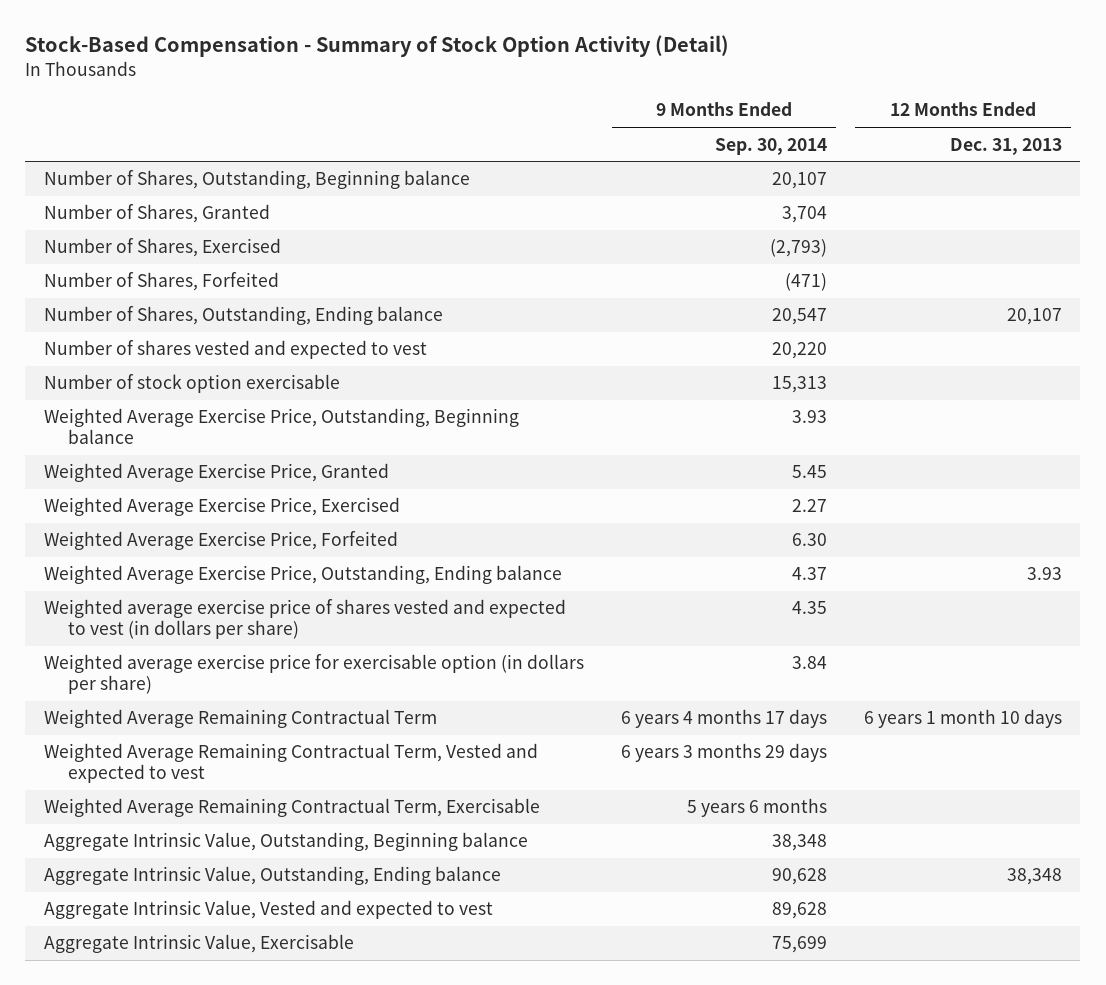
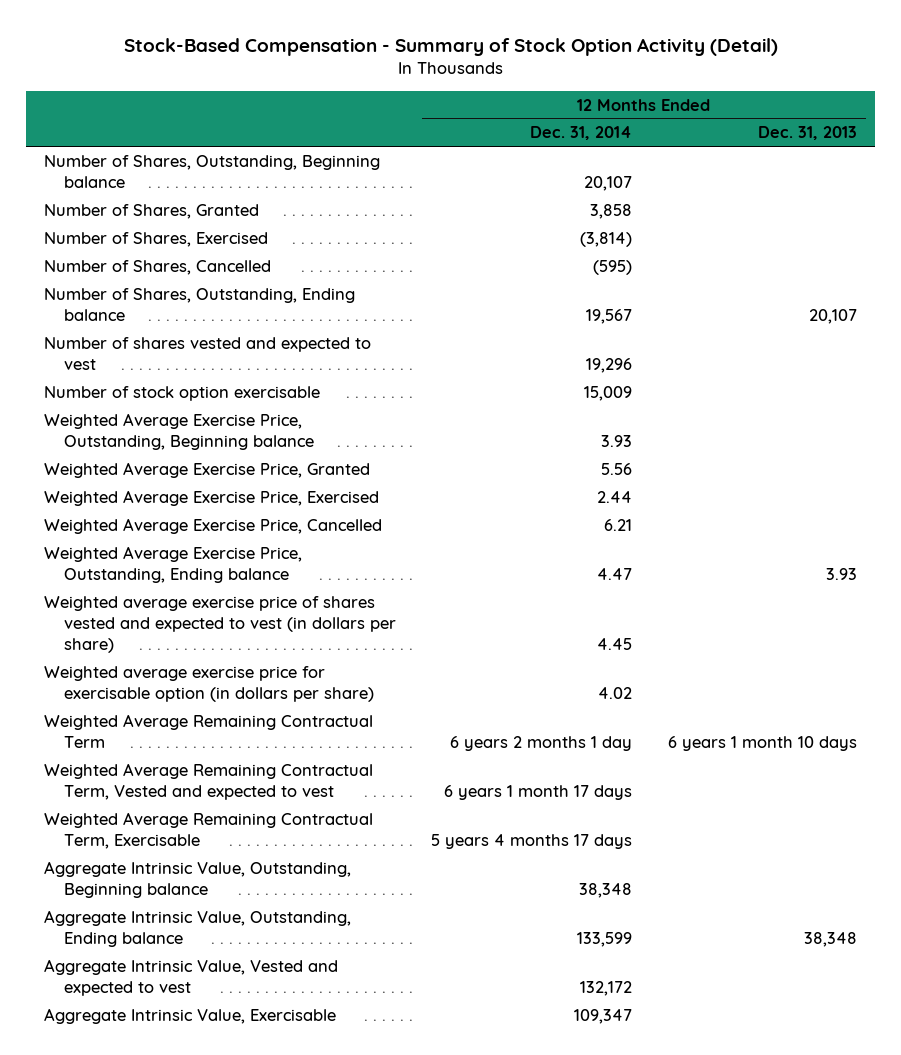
- | 9 Months Ended Sep. 30, 2014 | 12 Months Ended Dec. 31, 2013
+ | 12 Months Ended Dec. 31, 2014 | 12 Months Ended Dec. 31, 2013
- Number of Shares, Forfeited | (471) |
+ Number of Shares, Cancelled | (595) |
- Weighted Average Exercise Price, Forfeited | 6.30 |
+ Weighted Average Exercise Price, Cancelled | 6.21 |

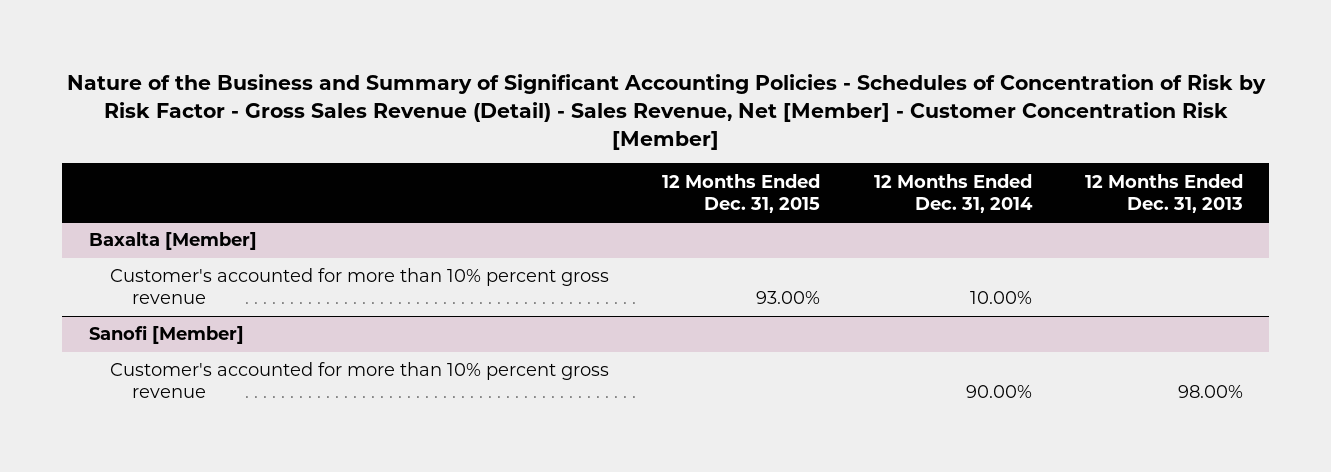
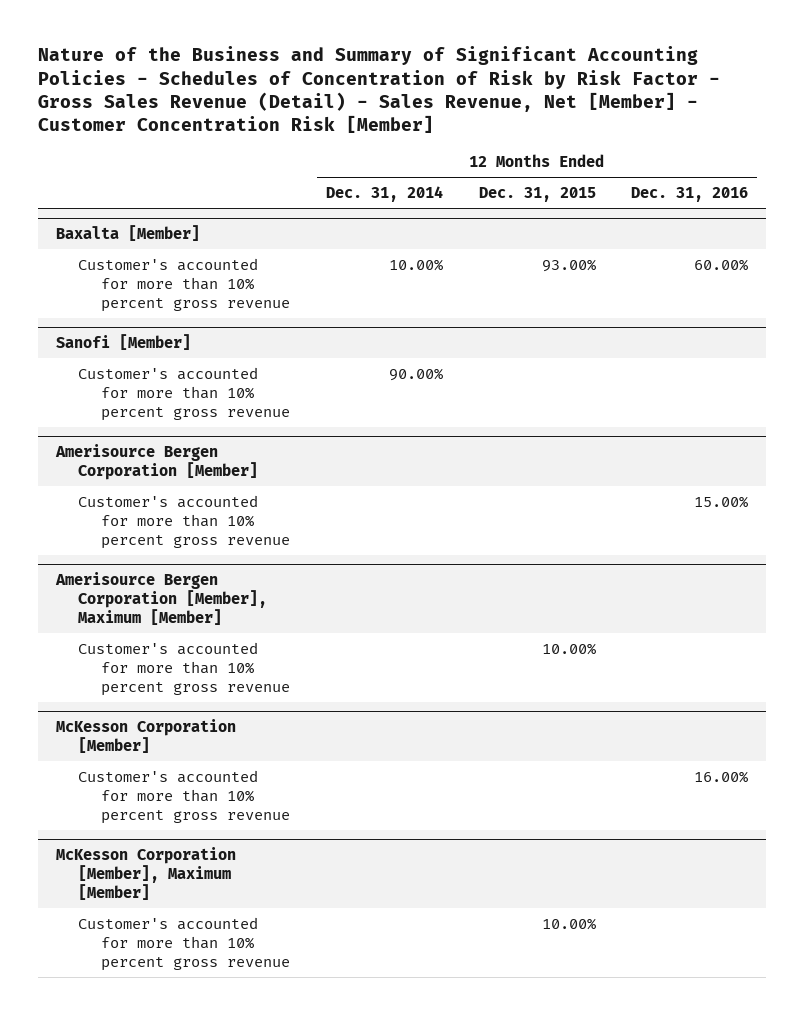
- | 12 Months Ended Dec. 31, 2015 | 12 Months Ended Dec. 31, 2014 | 12 Months Ended Dec. 31, 2013
+ | 12 Months Ended Dec. 31, 2014 | 12 Months Ended Dec. 31, 2015 | 12 Months Ended Dec. 31, 2016
+ Amerisource Bergen Corporation [Member]
+ Customer's accounted for more than 10% percent gross revenue | | | 15.00%
+ Amerisource Bergen Corporation [Member], Maximum [Member]
+ Customer's accounted for more than 10% percent gross revenue | | 10.00% |
+ McKesson Corporation [Member]
+ Customer's accounted for more than 10% percent gross revenue | | | 16.00%
+ McKesson Corporation [Member], Maximum [Member]
+ Customer's accounted for more than 10% percent gross revenue | | 10.00% |

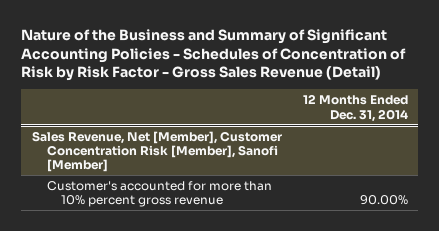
- Nature of the Business and Summary of Significant Accounting Policies - Schedules of Concentration of Risk by Risk Factor - Gross Sales Revenue (Detail) - Sales Revenue, Net [Member] - Customer Concentration Risk [Member]
+ Nature of the Business and Summary of Significant Accounting Policies - Schedules of Concentration of Risk by Risk Factor - Gross Sales Revenue (Detail)
- | 12 Months Ended Dec. 31, 2014 | 12 Months Ended Dec. 31, 2015 | 12 Months Ended Dec. 31, 2016
+ | 12 Months Ended Dec. 31, 2014
- Baxalta [Member]
- Customer's accounted for more than 10% percent gross revenue | 10.00% | 93.00% | 60.00%
- Sanofi [Member]
+ Sales Revenue, Net [Member], Customer Concentration Risk [Member], Sanofi [Member]
- Amerisource Bergen Corporation [Member]
- Customer's accounted for more than 10% percent gross revenue | | | 15.00%
- Amerisource Bergen Corporation [Member], Maximum [Member]
- Customer's accounted for more than 10% percent gross revenue | | 10.00% |
- McKesson Corporation [Member]
- Customer's accounted for more than 10% percent gross revenue | | | 16.00%
- McKesson Corporation [Member], Maximum [Member]
- Customer's accounted for more than 10% percent gross revenue | | 10.00% |

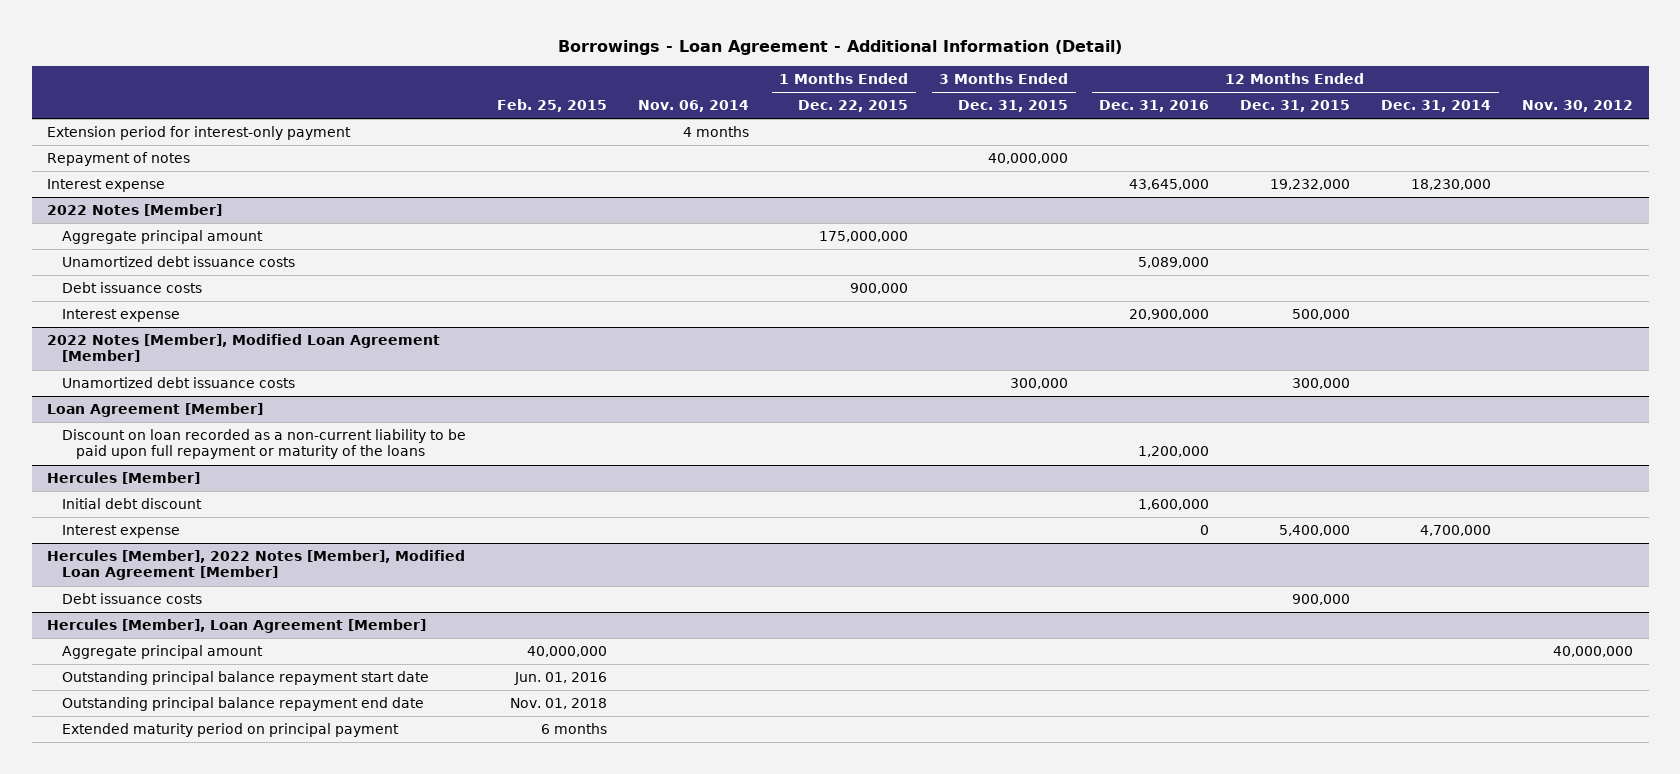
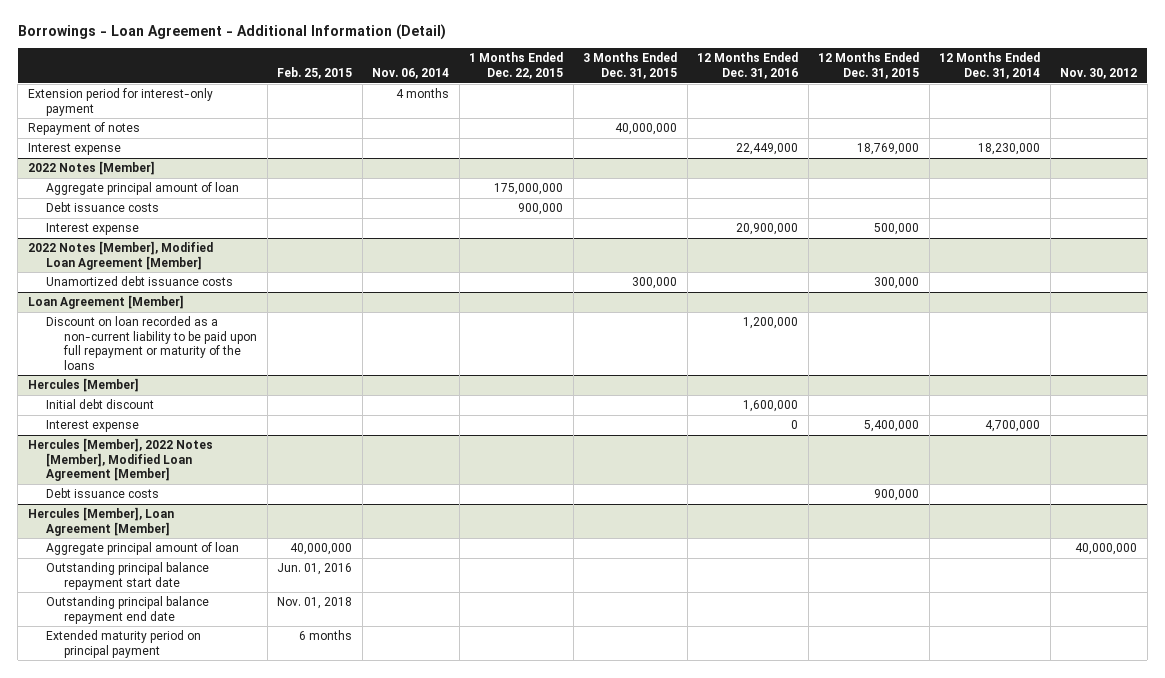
- Interest expense | | | | | 43,645,000 | 19,232,000 | 18,230,000 |
+ Interest expense | | | | | 22,449,000 | 18,769,000 | 18,230,000 |
@ 2022 Notes [Member]
- Aggregate principal amount | | | 175,000,000 | | | | |
- Unamortized debt issuance costs | | | | | 5,089,000 | | |
+ Aggregate principal amount of loan | | | 175,000,000 | | | | |
@ Hercules [Member], Loan Agreement [Member]
- Aggregate principal amount | 40,000,000 | | | | | | | 40,000,000
+ Aggregate principal amount of loan | 40,000,000 | | | | | | | 40,000,000

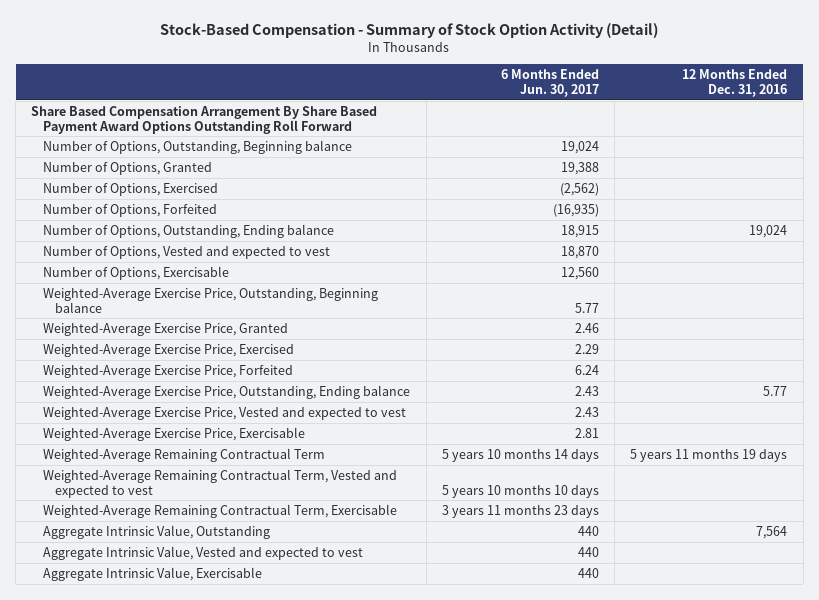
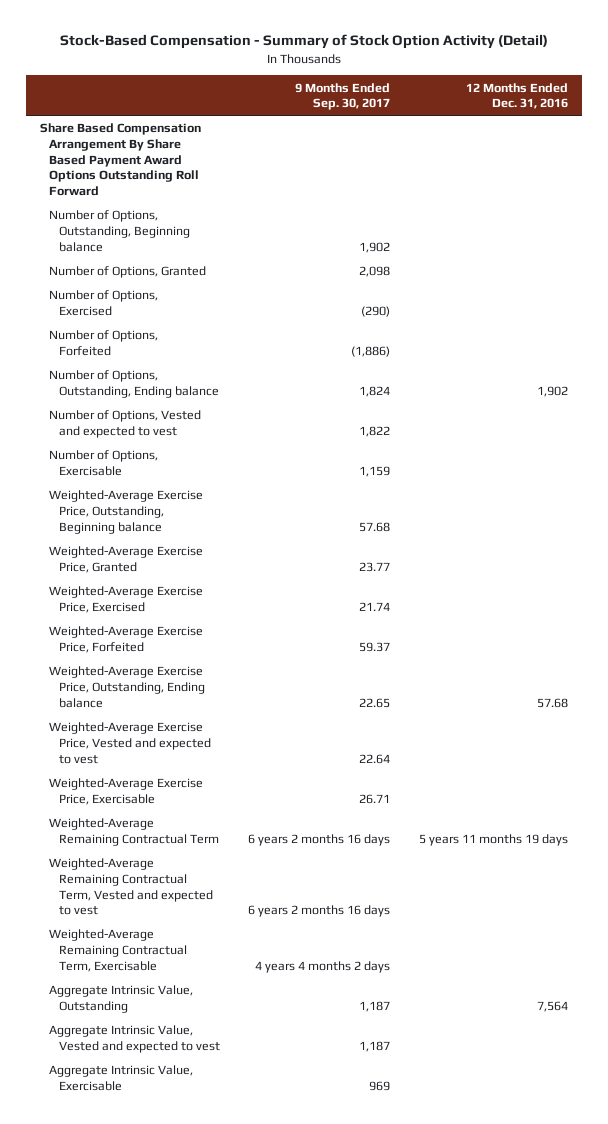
- | 6 Months Ended Jun. 30, 2017 | 12 Months Ended Dec. 31, 2016
+ | 9 Months Ended Sep. 30, 2017 | 12 Months Ended Dec. 31, 2016
- Number of Options, Outstanding, Ending balance | 18,915 | 19,024
+ Number of Options, Outstanding, Ending balance | 1,824 | 1,902
- Weighted-Average Exercise Price, Outstanding, Ending balance | 2.43 | 5.77
+ Weighted-Average Exercise Price, Outstanding, Ending balance | 22.65 | 57.68

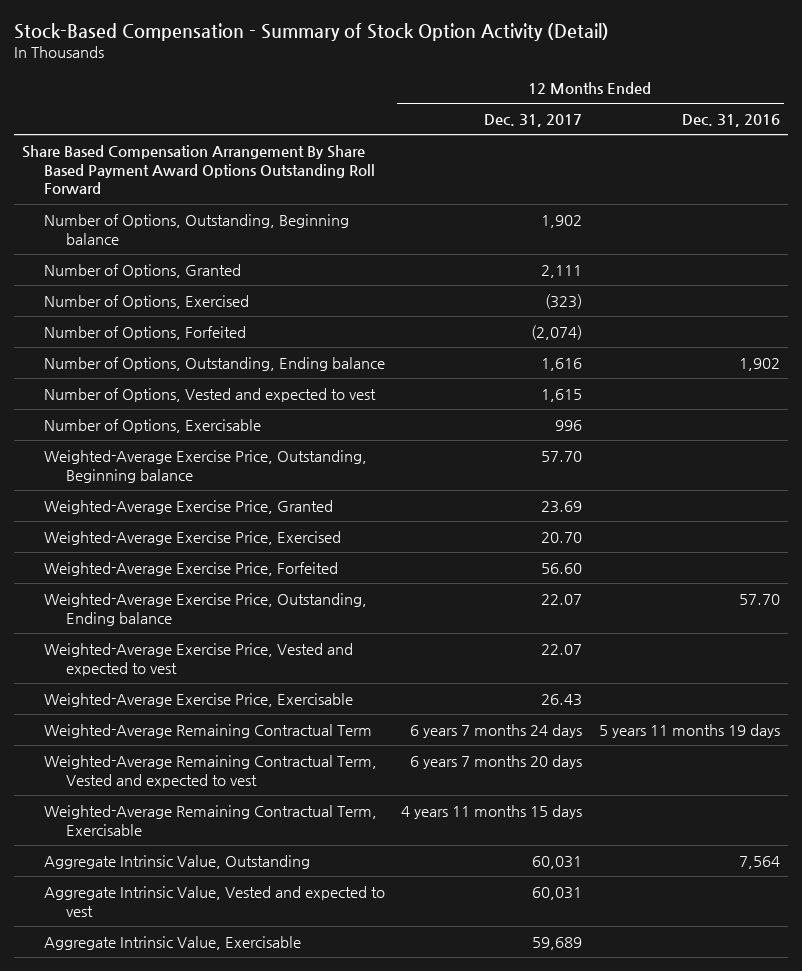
- | 9 Months Ended Sep. 30, 2017 | 12 Months Ended Dec. 31, 2016
+ | 12 Months Ended Dec. 31, 2017 | 12 Months Ended Dec. 31, 2016
- Weighted-Average Exercise Price, Outstanding, Ending balance | 22.65 | 57.68
+ Weighted-Average Exercise Price, Outstanding, Ending balance | 22.07 | 57.70

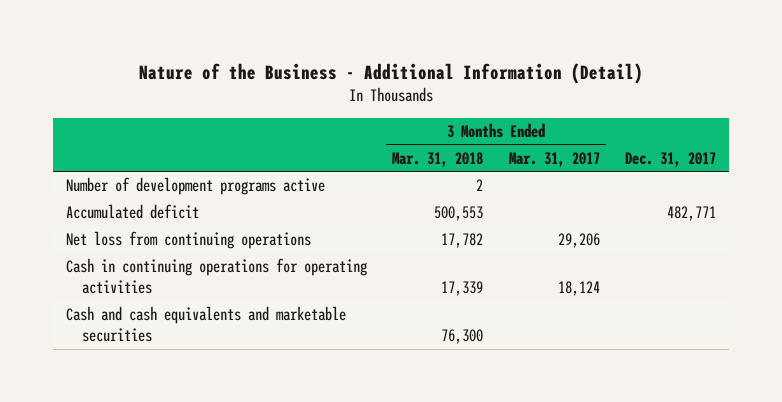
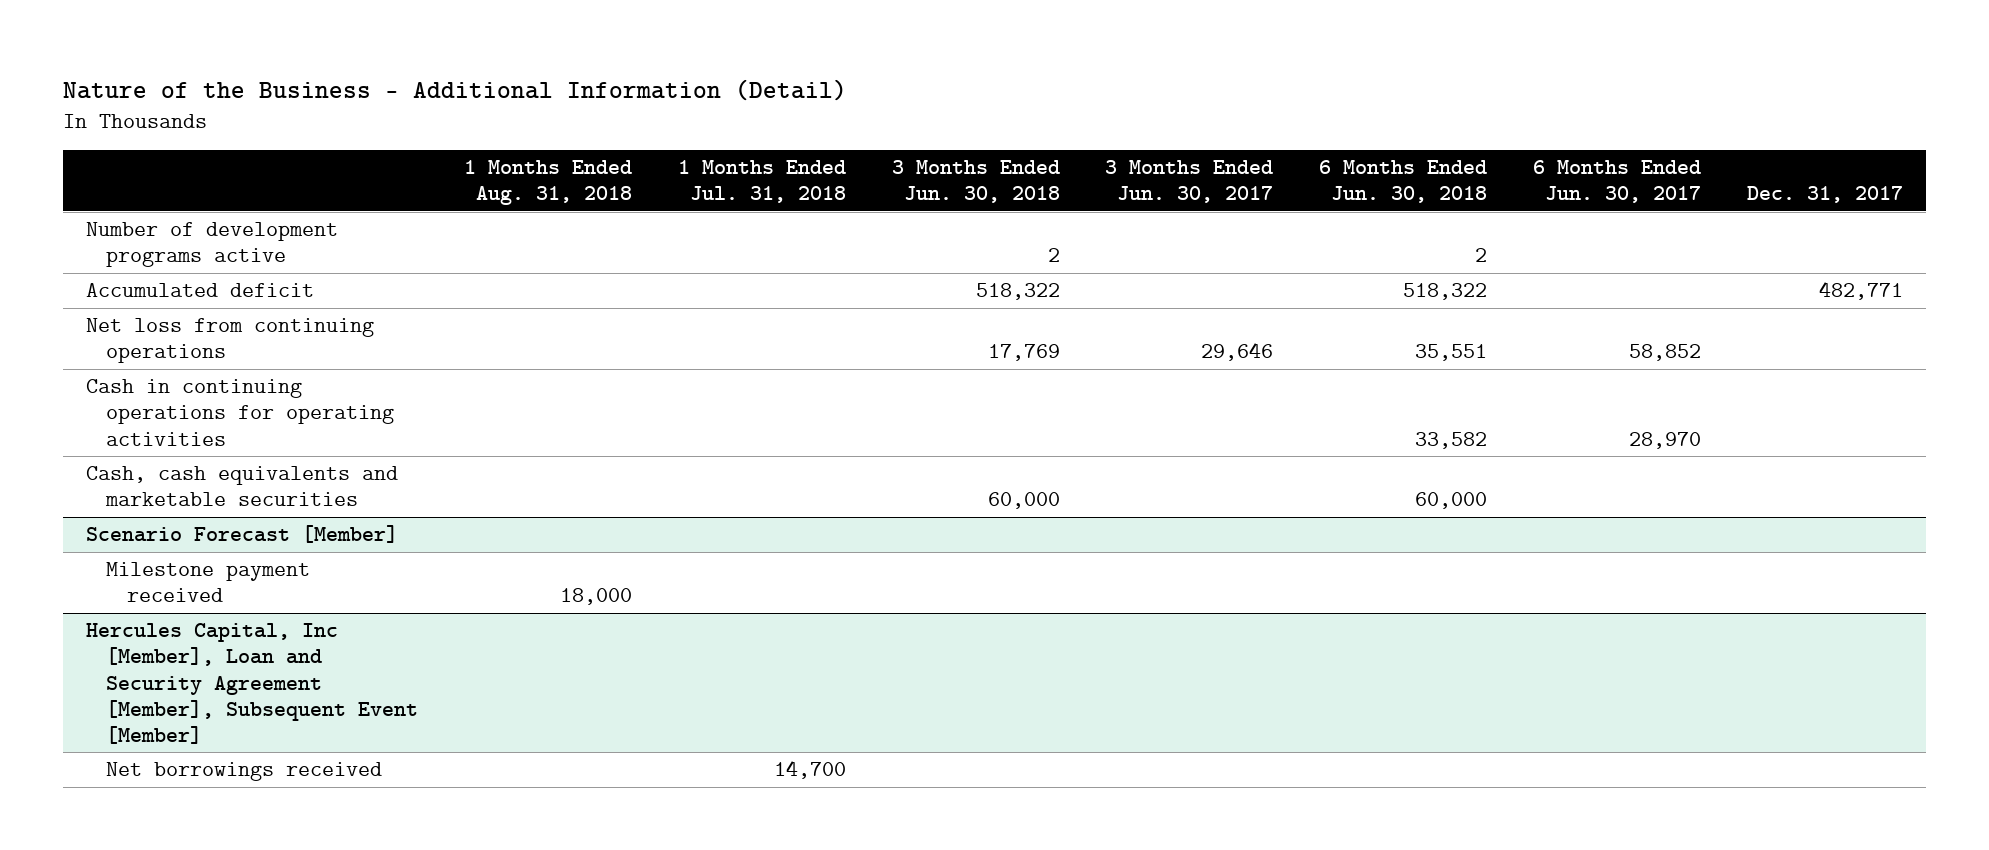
- | 3 Months Ended Mar. 31, 2018 | 3 Months Ended Mar. 31, 2017 | Dec. 31, 2017
+ | 1 Months Ended Aug. 31, 2018 | 1 Months Ended Jul. 31, 2018 | 3 Months Ended Jun. 30, 2018 | 3 Months Ended Jun. 30, 2017 | 6 Months Ended Jun. 30, 2018 | 6 Months Ended Jun. 30, 2017 | Dec. 31, 2017
- Cash and cash equivalents and marketable securities | 76,300 | |
+ Cash, cash equivalents and marketable securities | | | 60,000 | | 60,000 | |
+ Scenario Forecast [Member]
+ Milestone payment received | 18,000 | | | | | |
+ Hercules Capital, Inc [Member], Loan and Security Agreement [Member], Subsequent Event [Member]
+ Net borrowings received | | 14,700 | | | | |

